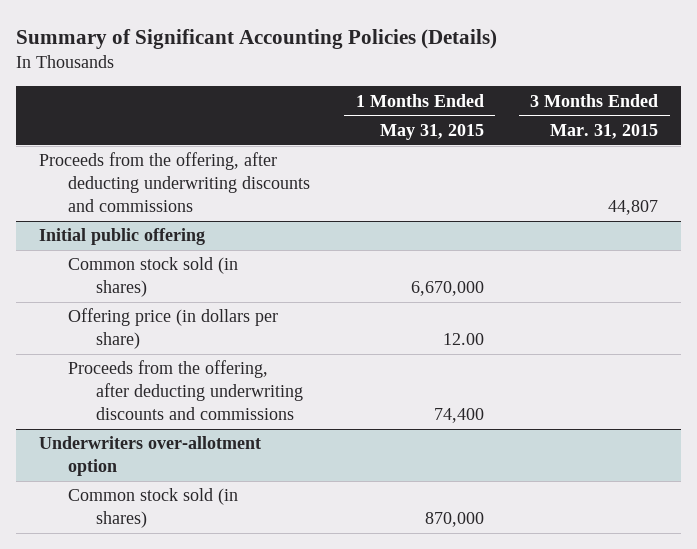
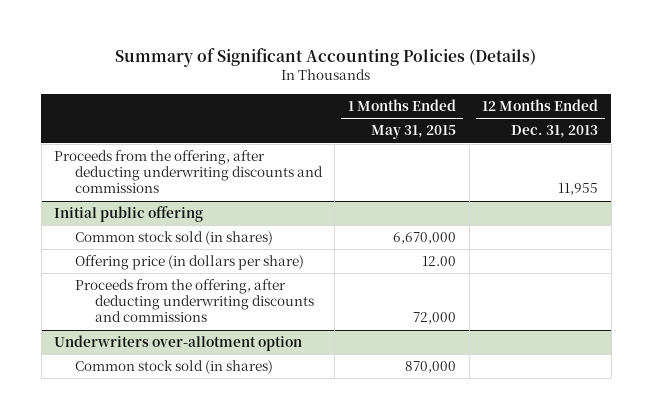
- | 1 Months Ended May 31, 2015 | 3 Months Ended Mar. 31, 2015
+ | 1 Months Ended May 31, 2015 | 12 Months Ended Dec. 31, 2013
@ Initial public offering
- Proceeds from the offering, after deducting underwriting discounts and commissions | 74,400 |
+ Proceeds from the offering, after deducting underwriting discounts and commissions | 72,000 |

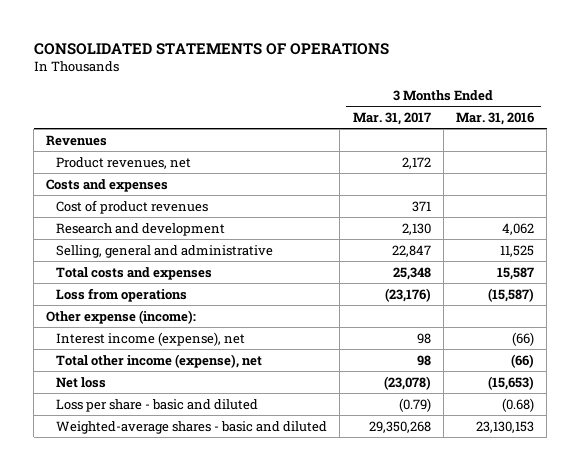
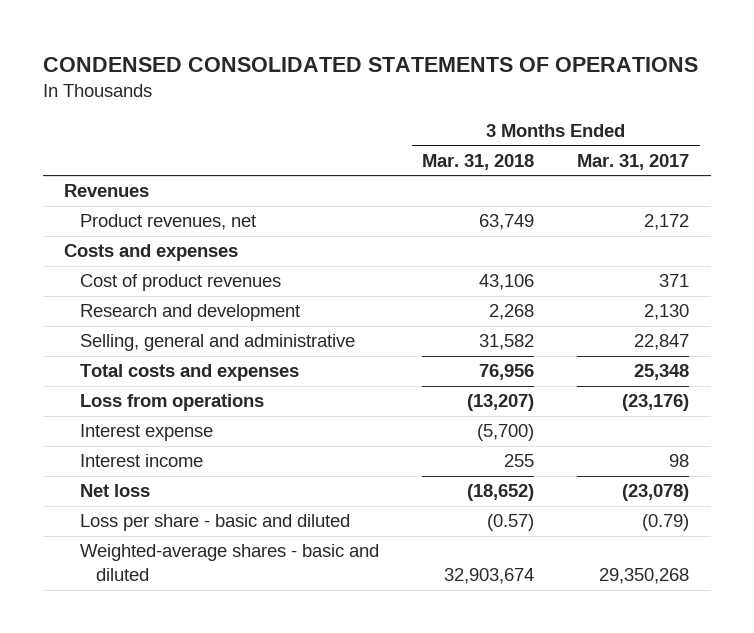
- CONSOLIDATED STATEMENTS OF OPERATIONS
+ CONDENSED CONSOLIDATED STATEMENTS OF OPERATIONS
- | 3 Months Ended Mar. 31, 2017 | 3 Months Ended Mar. 31, 2016
+ | 3 Months Ended Mar. 31, 2018 | 3 Months Ended Mar. 31, 2017
- Other expense (income):
- Interest income (expense), net | 98 | (66)
- Total other income (expense), net | 98 | (66)
+ Interest expense | (5,700) |
+ Interest income | 255 | 98

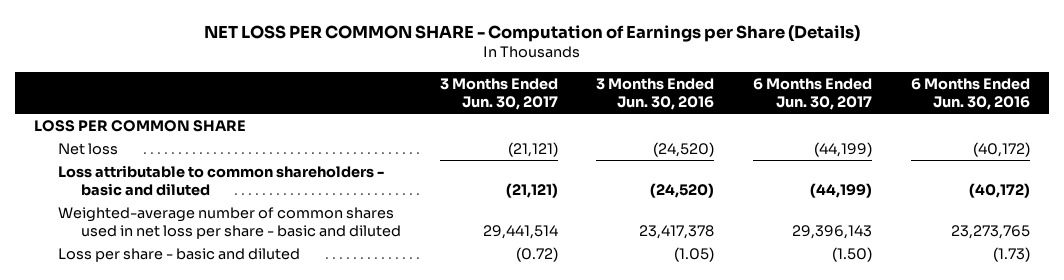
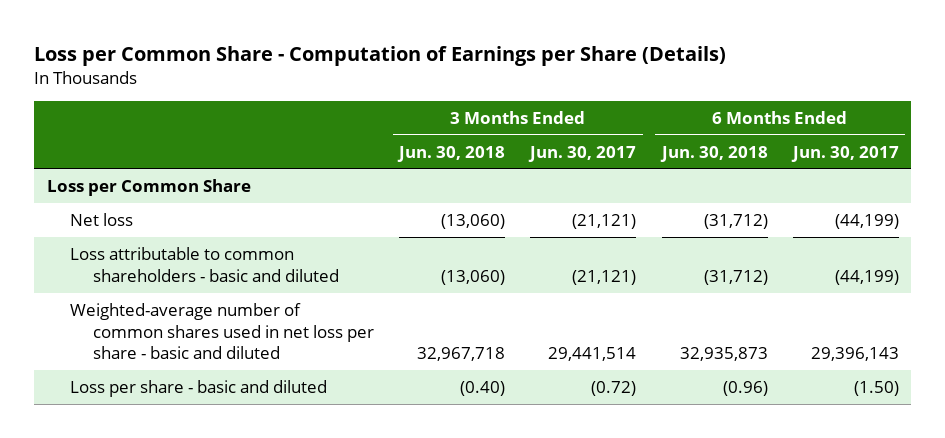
- NET LOSS PER COMMON SHARE - Computation of Earnings per Share (Details)
+ Loss per Common Share - Computation of Earnings per Share (Details)
- | 3 Months Ended Jun. 30, 2017 | 3 Months Ended Jun. 30, 2016 | 6 Months Ended Jun. 30, 2017 | 6 Months Ended Jun. 30, 2016
+ | 3 Months Ended Jun. 30, 2018 | 3 Months Ended Jun. 30, 2017 | 6 Months Ended Jun. 30, 2018 | 6 Months Ended Jun. 30, 2017
- LOSS PER COMMON SHARE
+ Loss per Common Share

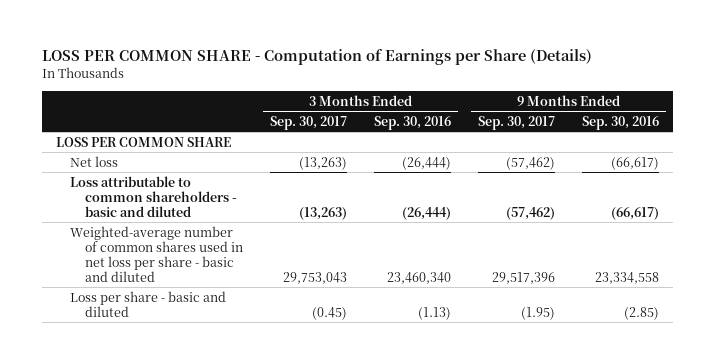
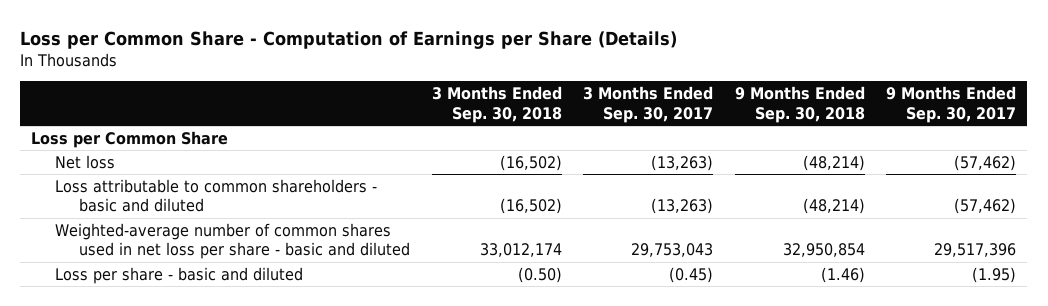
- LOSS PER COMMON SHARE - Computation of Earnings per Share (Details)
+ Loss per Common Share - Computation of Earnings per Share (Details)
- | 3 Months Ended Sep. 30, 2017 | 3 Months Ended Sep. 30, 2016 | 9 Months Ended Sep. 30, 2017 | 9 Months Ended Sep. 30, 2016
+ | 3 Months Ended Sep. 30, 2018 | 3 Months Ended Sep. 30, 2017 | 9 Months Ended Sep. 30, 2018 | 9 Months Ended Sep. 30, 2017
- LOSS PER COMMON SHARE
+ Loss per Common Share

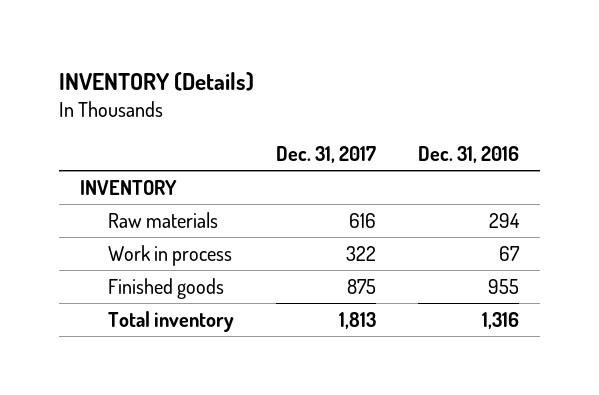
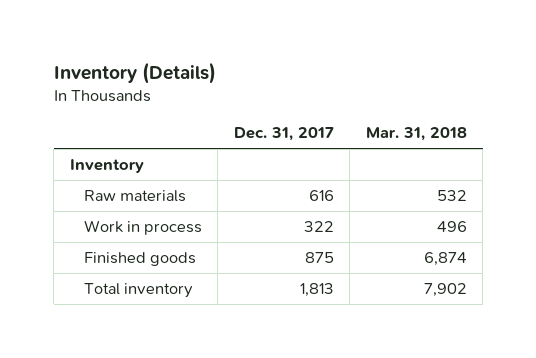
- INVENTORY (Details)
+ Inventory (Details)
- | Dec. 31, 2017 | Dec. 31, 2016
+ | Dec. 31, 2017 | Mar. 31, 2018
- INVENTORY
+ Inventory

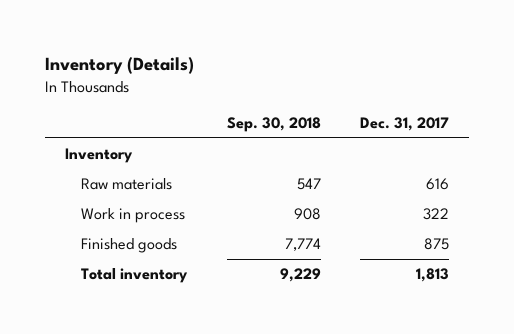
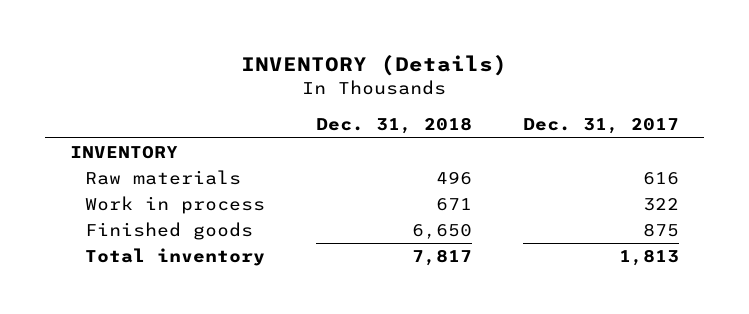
- Inventory (Details)
+ INVENTORY (Details)
- | Sep. 30, 2018 | Dec. 31, 2017
+ | Dec. 31, 2018 | Dec. 31, 2017
- Inventory
+ INVENTORY

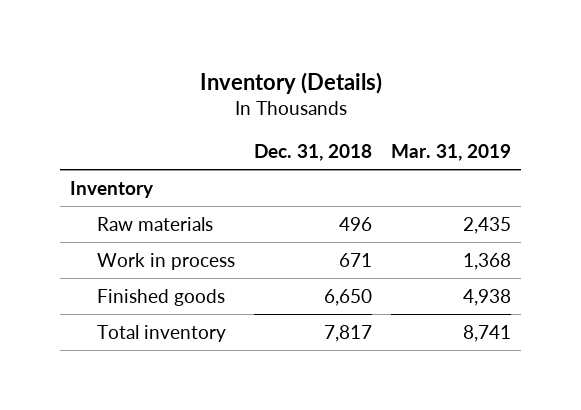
- INVENTORY (Details)
+ Inventory (Details)
- | Dec. 31, 2018 | Dec. 31, 2017
+ | Dec. 31, 2018 | Mar. 31, 2019
- INVENTORY
+ Inventory

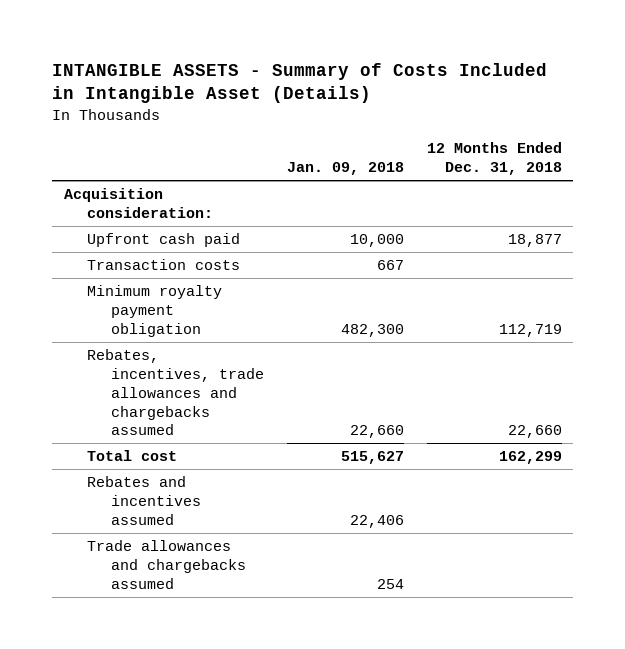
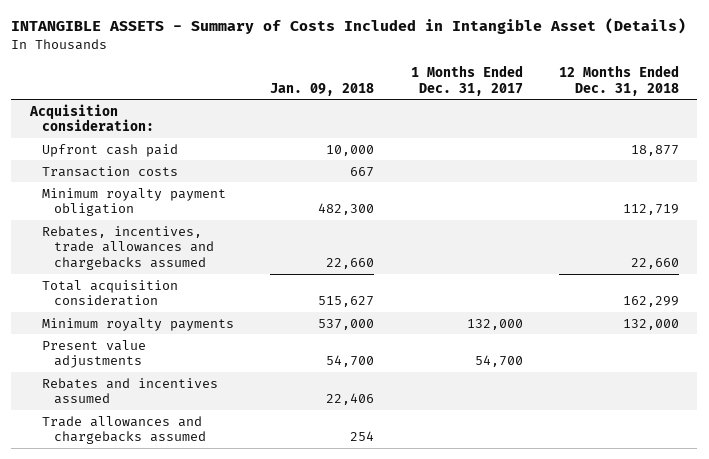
- | Jan. 09, 2018 | 12 Months Ended Dec. 31, 2018
+ | Jan. 09, 2018 | 1 Months Ended Dec. 31, 2017 | 12 Months Ended Dec. 31, 2018
- Total cost | 515,627 | 162,299
+ Total acquisition consideration | 515,627 | | 162,299
+ Minimum royalty payments | 537,000 | 132,000 | 132,000
+ Present value adjustments | 54,700 | 54,700 |

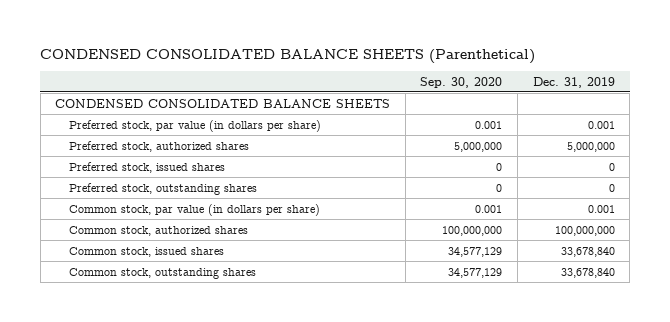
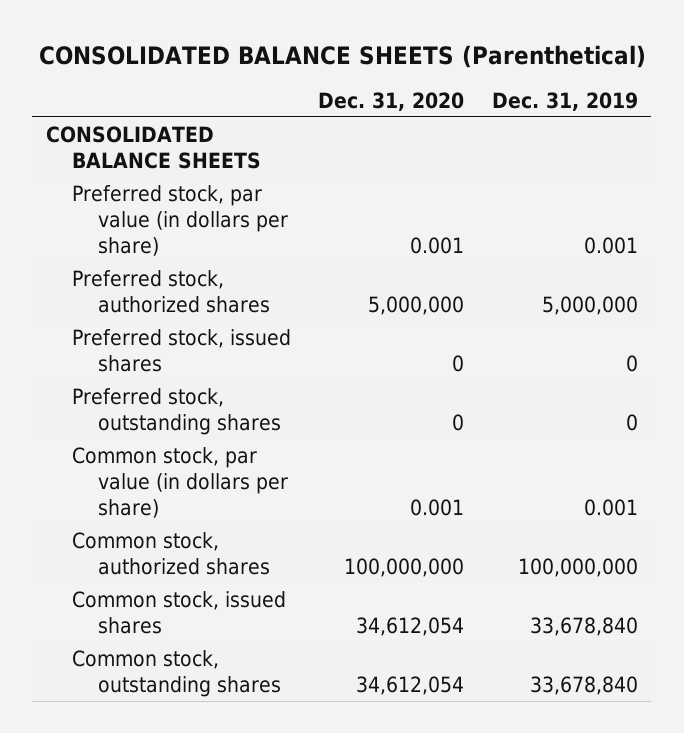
- CONDENSED CONSOLIDATED BALANCE SHEETS (Parenthetical)
+ CONSOLIDATED BALANCE SHEETS (Parenthetical)
- | Sep. 30, 2020 | Dec. 31, 2019
+ | Dec. 31, 2020 | Dec. 31, 2019
- CONDENSED CONSOLIDATED BALANCE SHEETS
+ CONSOLIDATED BALANCE SHEETS

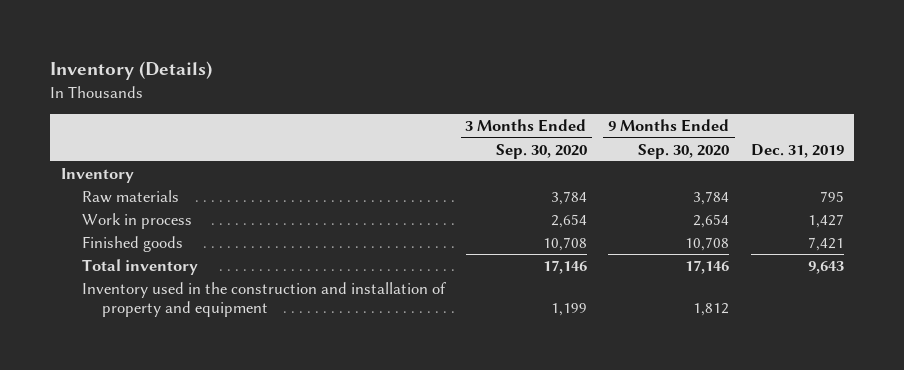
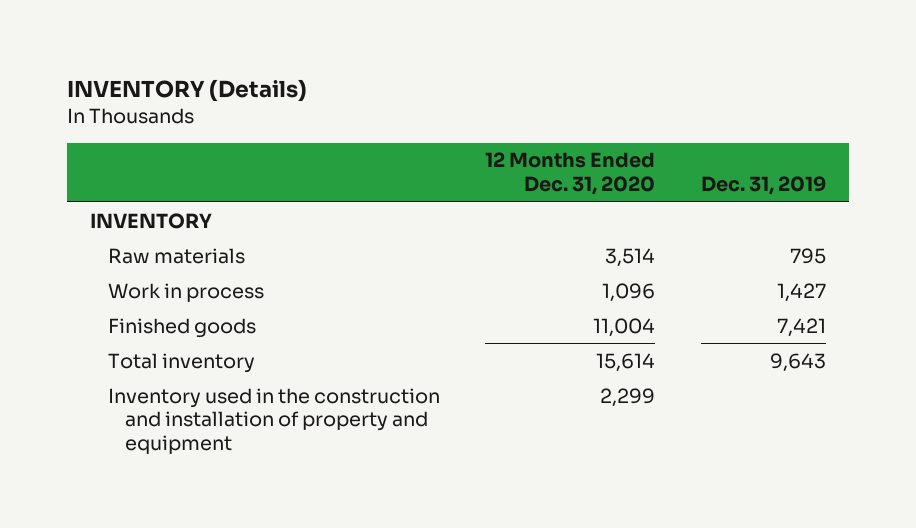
- Inventory (Details)
+ INVENTORY (Details)
- | 3 Months Ended Sep. 30, 2020 | 9 Months Ended Sep. 30, 2020 | Dec. 31, 2019
+ | 12 Months Ended Dec. 31, 2020 | Dec. 31, 2019
- Inventory
+ INVENTORY

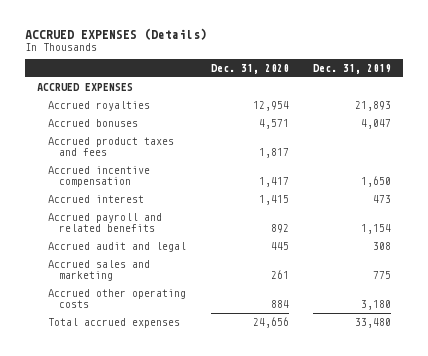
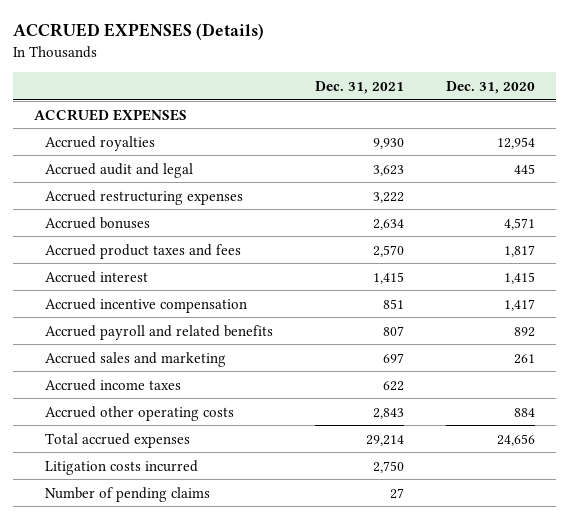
- | Dec. 31, 2020 | Dec. 31, 2019
+ | Dec. 31, 2021 | Dec. 31, 2020
moved up: Accrued audit and legal | 3,623 | 445
+ Accrued restructuring expenses | 3,222 |
moved down: Accrued incentive compensation | 851 | 1,417
+ Accrued income taxes | 622 |
+ Litigation costs incurred | 2,750 |
+ Number of pending claims | 27 |

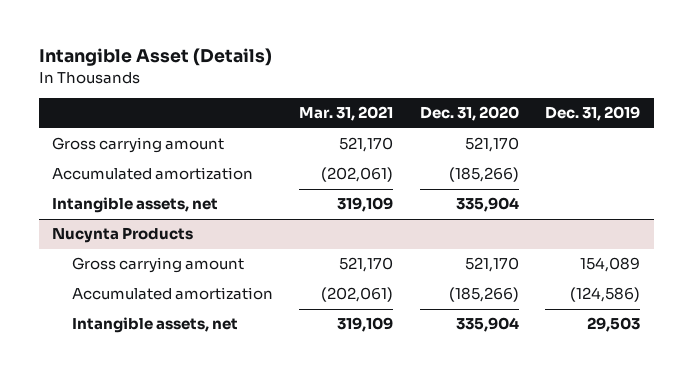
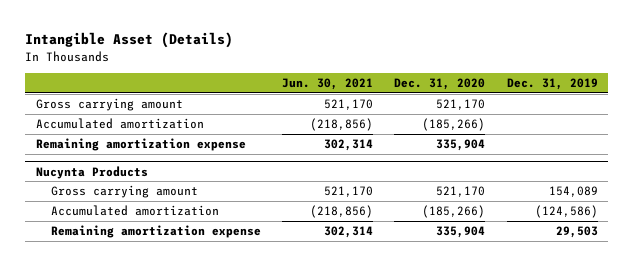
- | Mar. 31, 2021 | Dec. 31, 2020 | Dec. 31, 2019
+ | Jun. 30, 2021 | Dec. 31, 2020 | Dec. 31, 2019
- Intangible assets, net | 319,109 | 335,904 |
+ Remaining amortization expense | 302,314 | 335,904 |
@ Nucynta Products
- Intangible assets, net | 319,109 | 335,904 | 29,503
+ Remaining amortization expense | 302,314 | 335,904 | 29,503

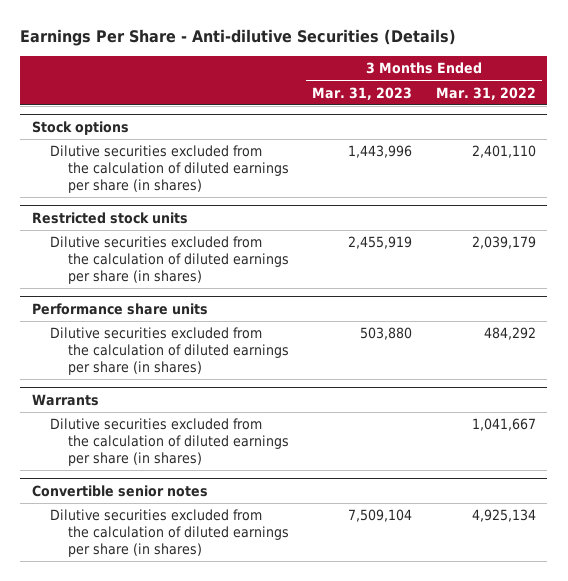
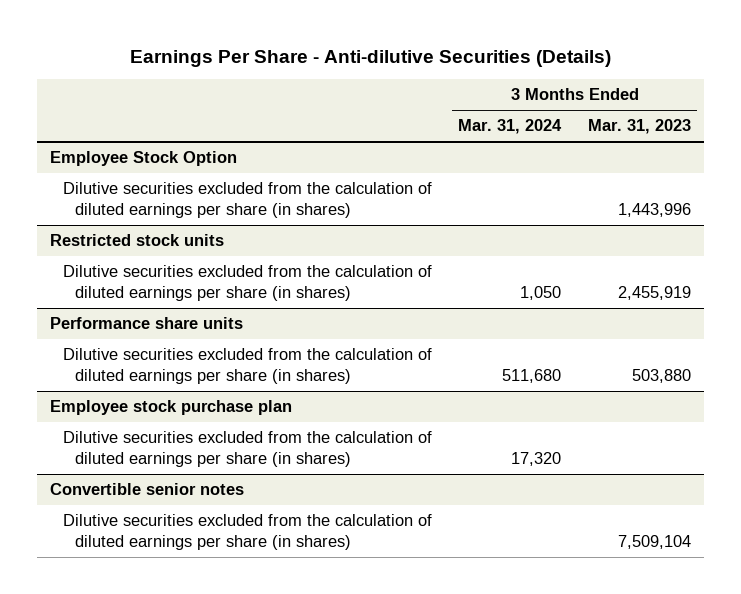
- | 3 Months Ended Mar. 31, 2023 | 3 Months Ended Mar. 31, 2022
+ | 3 Months Ended Mar. 31, 2024 | 3 Months Ended Mar. 31, 2023
- Stock options
+ Employee Stock Option
- Warrants
+ Employee stock purchase plan

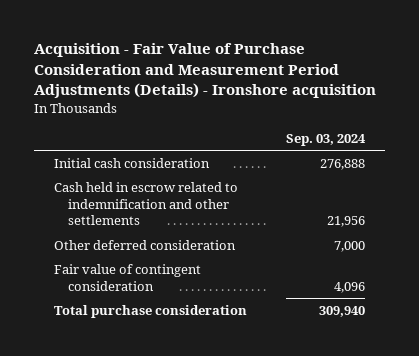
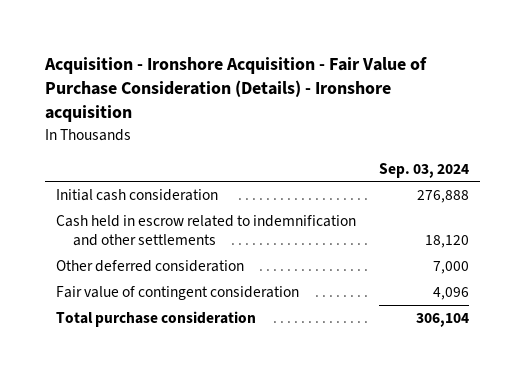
- Acquisition - Fair Value of Purchase Consideration and Measurement Period Adjustments (Details) - Ironshore acquisition
+ Acquisition - Ironshore Acquisition - Fair Value of Purchase Consideration (Details) - Ironshore acquisition
- Cash held in escrow related to indemnification and other settlements | 21,956
+ Cash held in escrow related to indemnification and other settlements | 18,120
- Total purchase consideration | 309,940
+ Total purchase consideration | 306,104

